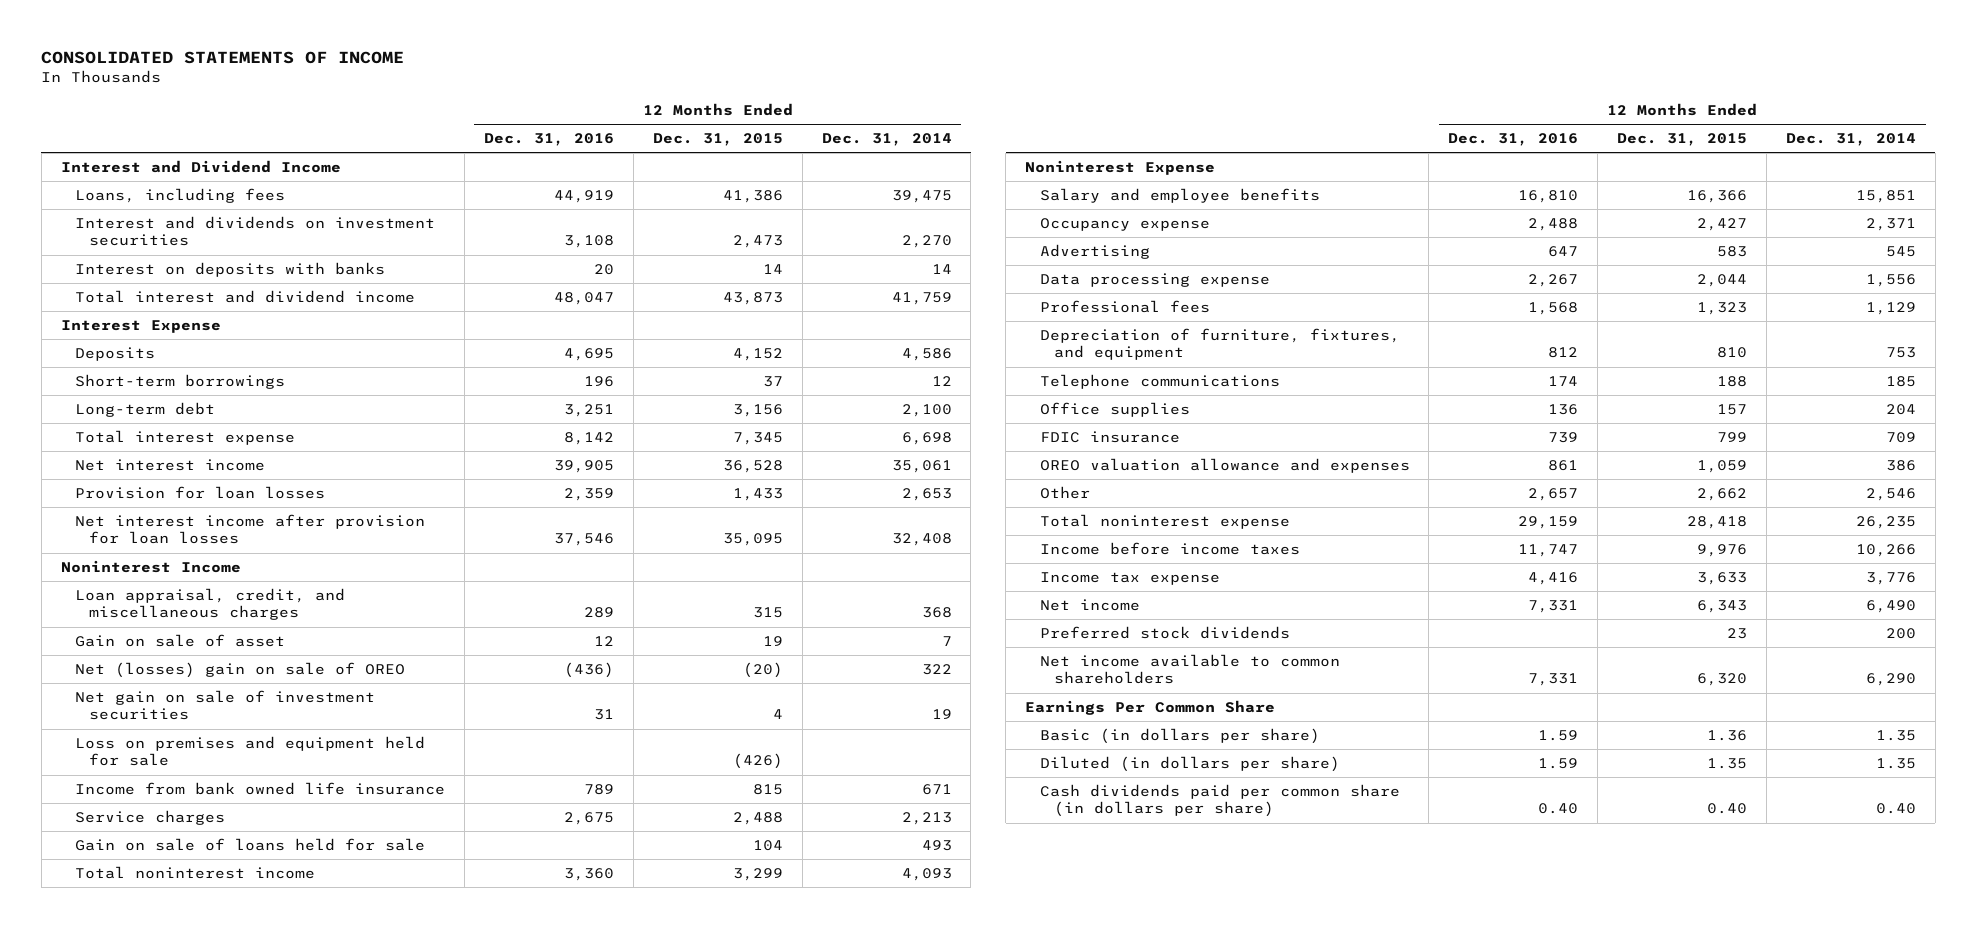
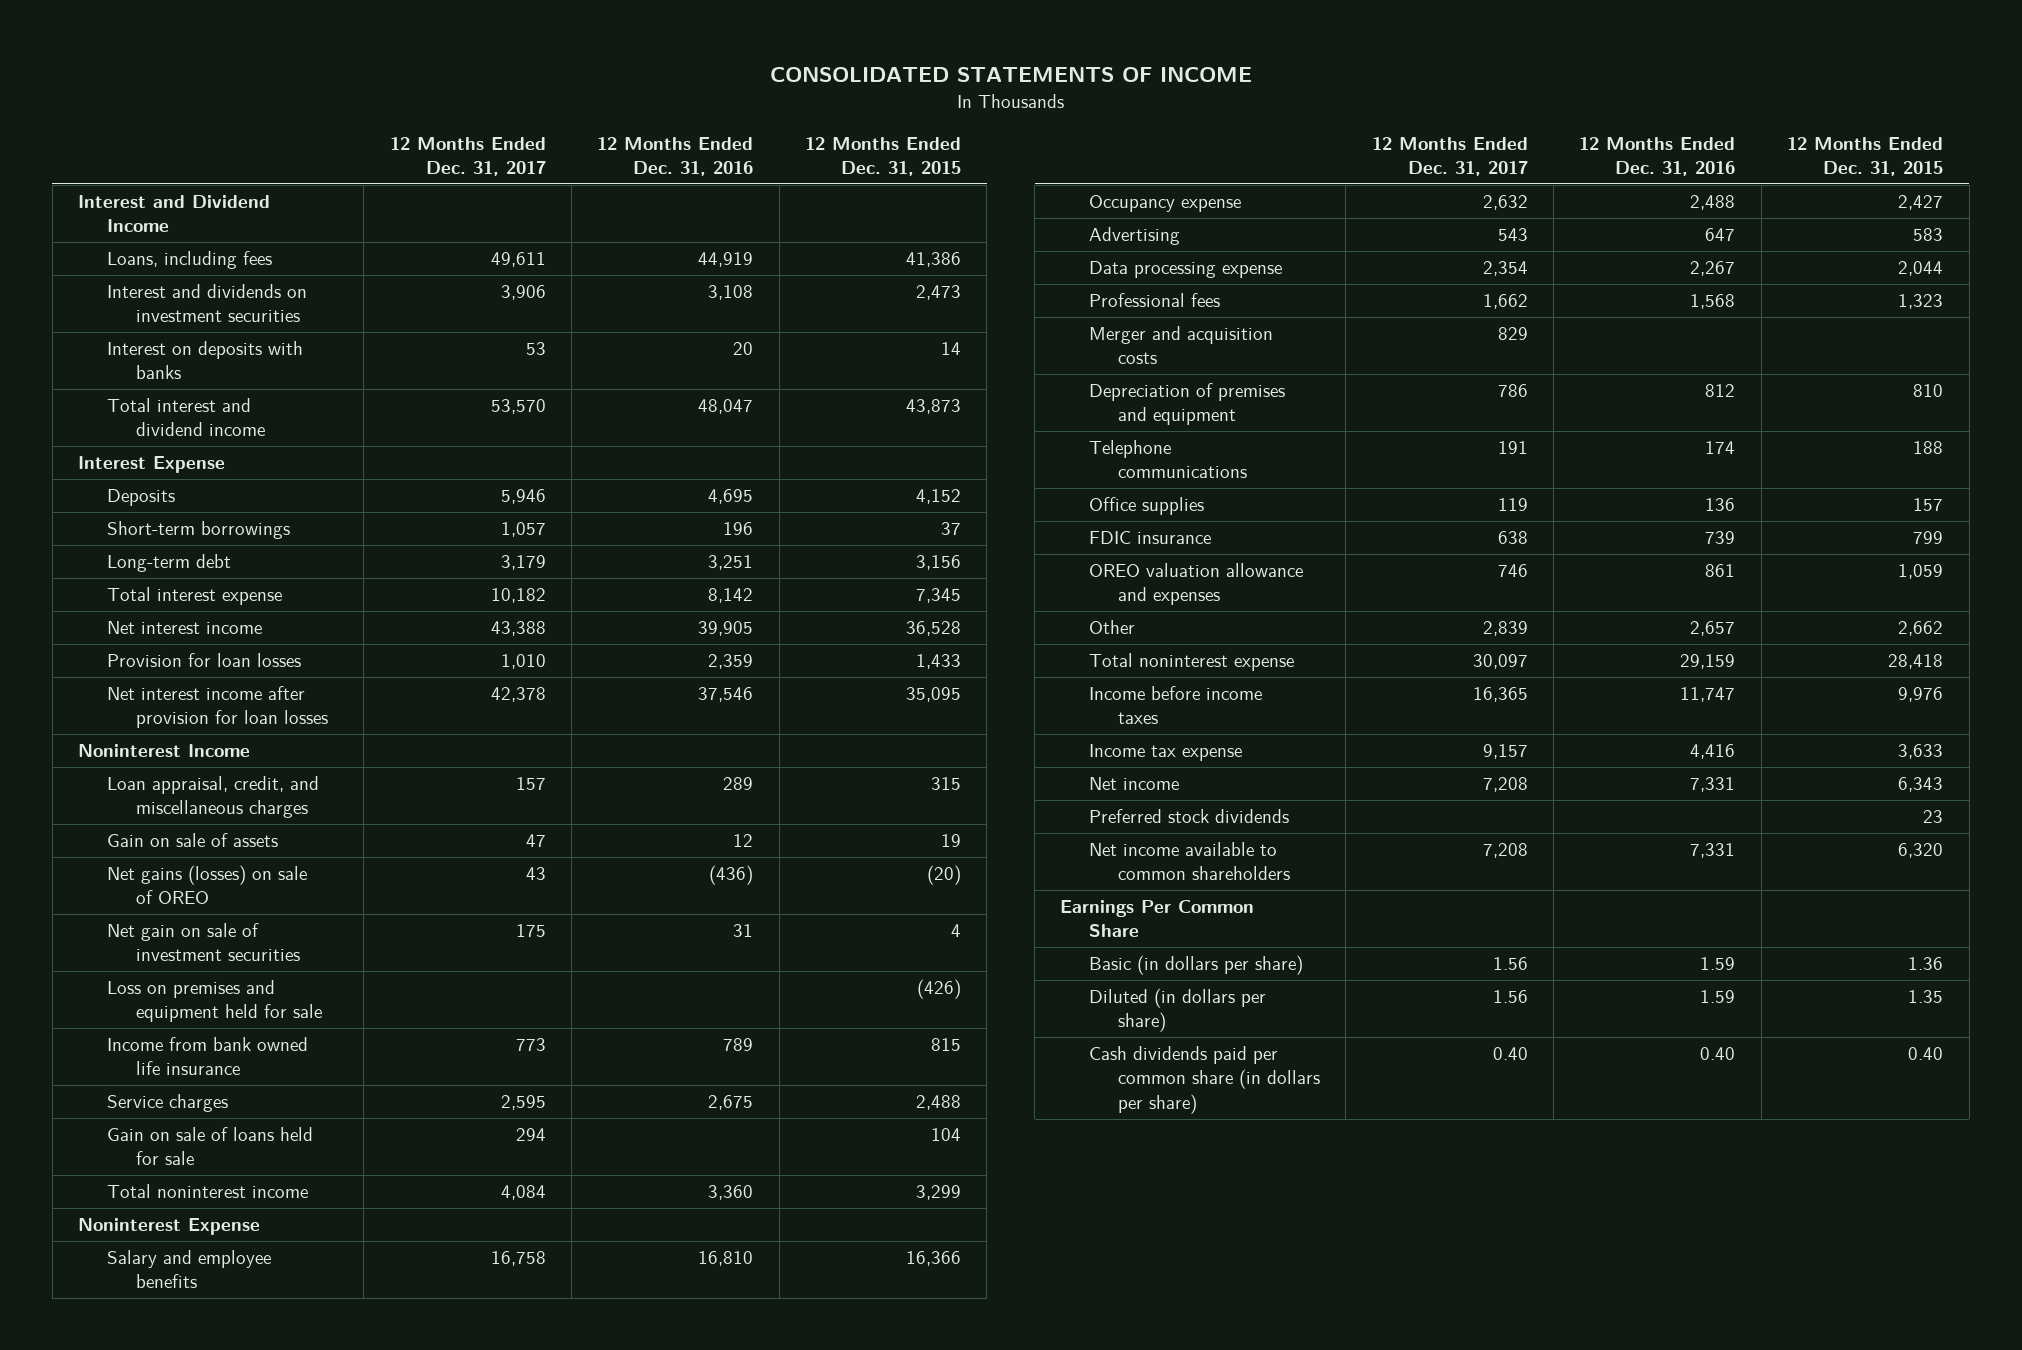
- | 12 Months Ended Dec. 31, 2016 | 12 Months Ended Dec. 31, 2015 | 12 Months Ended Dec. 31, 2014
+ | 12 Months Ended Dec. 31, 2017 | 12 Months Ended Dec. 31, 2016 | 12 Months Ended Dec. 31, 2015
- Gain on sale of asset | 12 | 19 | 7
- Net (losses) gain on sale of OREO | (436) | (20) | 322
+ Gain on sale of assets | 47 | 12 | 19
+ Net gains (losses) on sale of OREO | 43 | (436) | (20)
- Depreciation of furniture, fixtures, and equipment | 812 | 810 | 753
+ Merger and acquisition costs | 829 | |
+ Depreciation of premises and equipment | 786 | 812 | 810

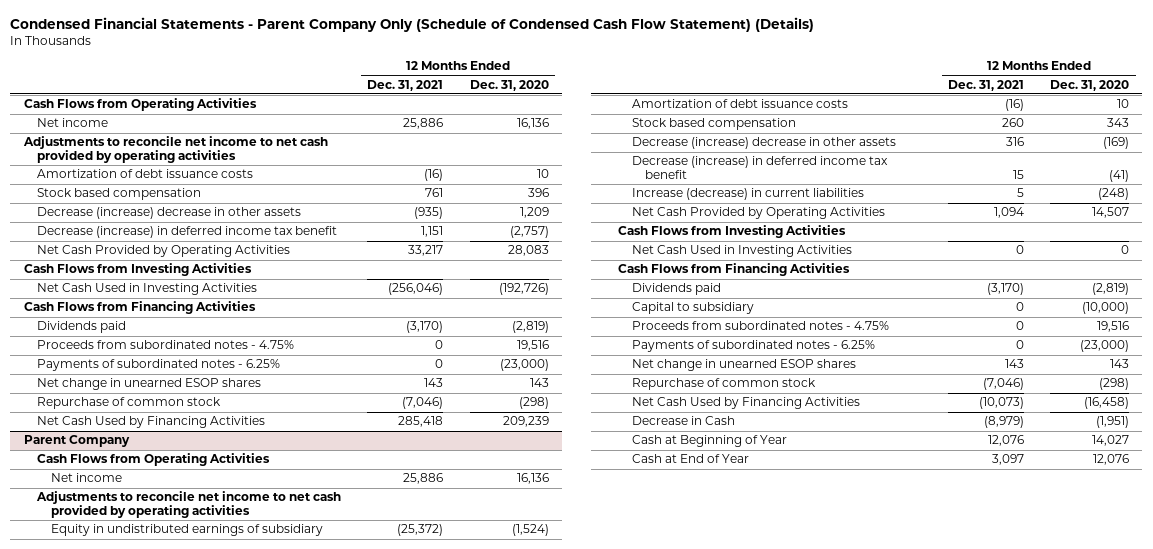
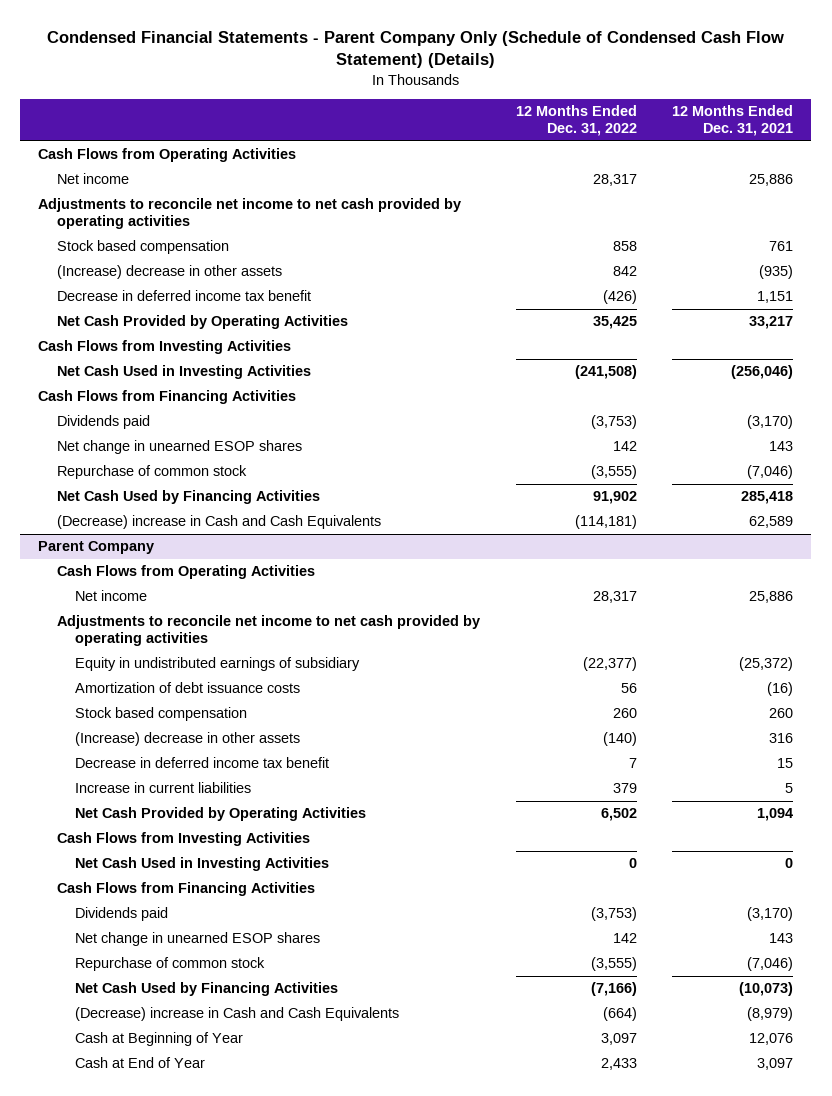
- | 12 Months Ended Dec. 31, 2021 | 12 Months Ended Dec. 31, 2020
+ | 12 Months Ended Dec. 31, 2022 | 12 Months Ended Dec. 31, 2021
- Amortization of debt issuance costs | (16) | 10
- Decrease (increase) decrease in other assets | (935) | 1,209
- Decrease (increase) in deferred income tax benefit | 1,151 | (2,757)
+ (Increase) decrease in other assets | 842 | (935)
+ Decrease in deferred income tax benefit | (426) | 1,151
- Proceeds from subordinated notes - 4.75% | 0 | 19,516
- Payments of subordinated notes - 6.25% | 0 | (23,000)
+ (Decrease) increase in Cash and Cash Equivalents | (114,181) | 62,589
@ Parent Company
- Decrease (increase) decrease in other assets | 316 | (169)
- Decrease (increase) in deferred income tax benefit | 15 | (41)
- Increase (decrease) in current liabilities | 5 | (248)
+ (Increase) decrease in other assets | (140) | 316
+ Decrease in deferred income tax benefit | 7 | 15
+ Increase in current liabilities | 379 | 5
- Capital to subsidiary | 0 | (10,000)
- Proceeds from subordinated notes - 4.75% | 0 | 19,516
- Payments of subordinated notes - 6.25% | 0 | (23,000)
- Decrease in Cash | (8,979) | (1,951)
+ (Decrease) increase in Cash and Cash Equivalents | (664) | (8,979)

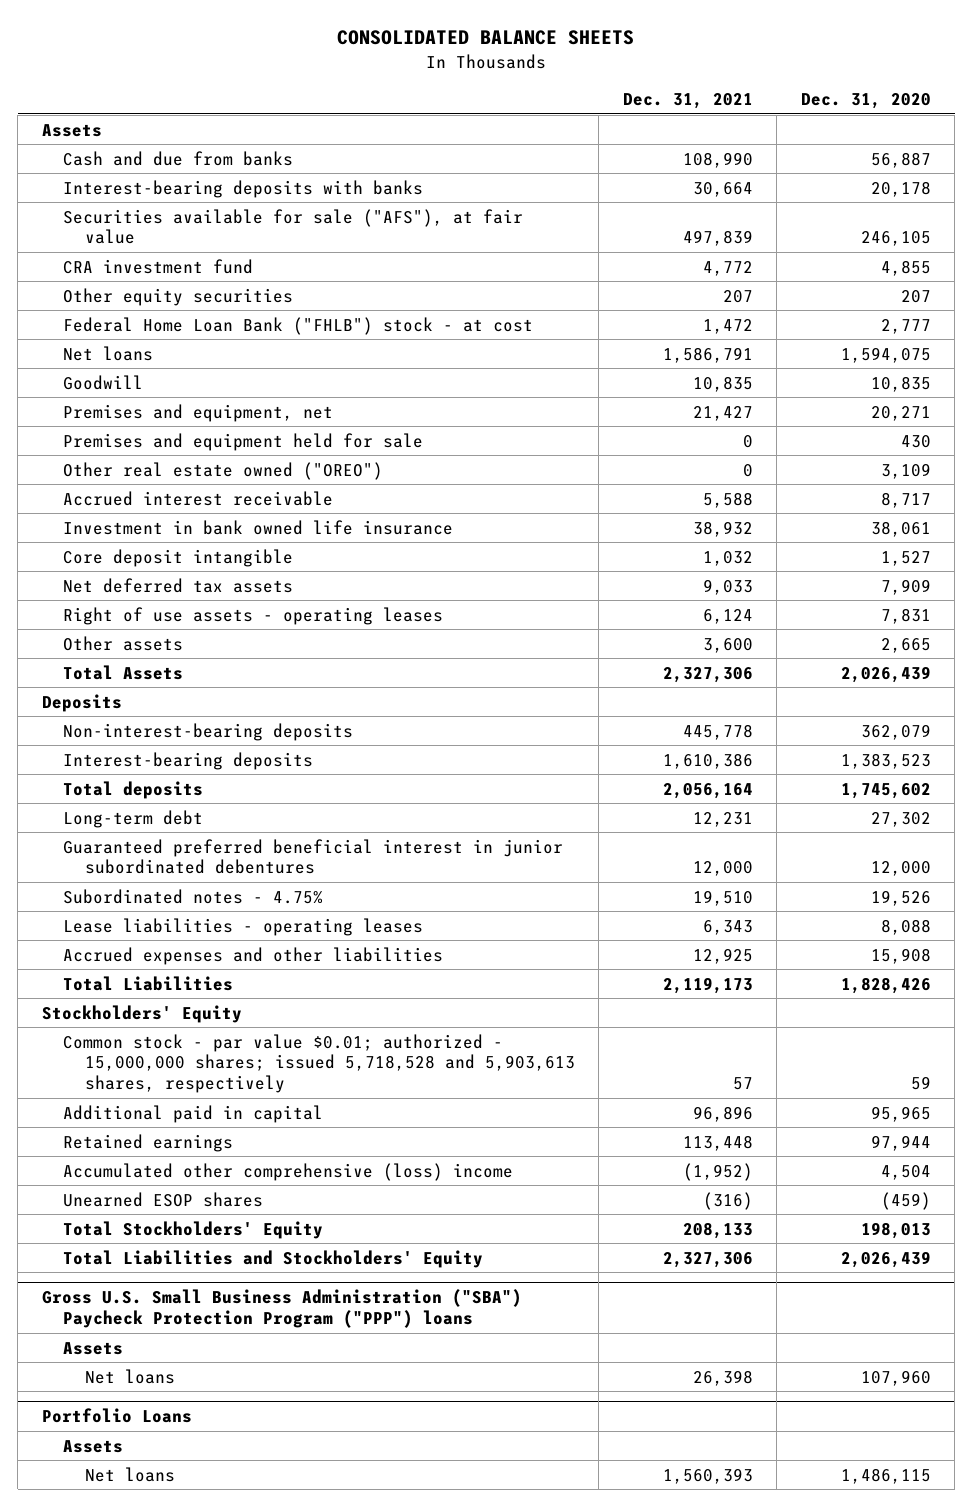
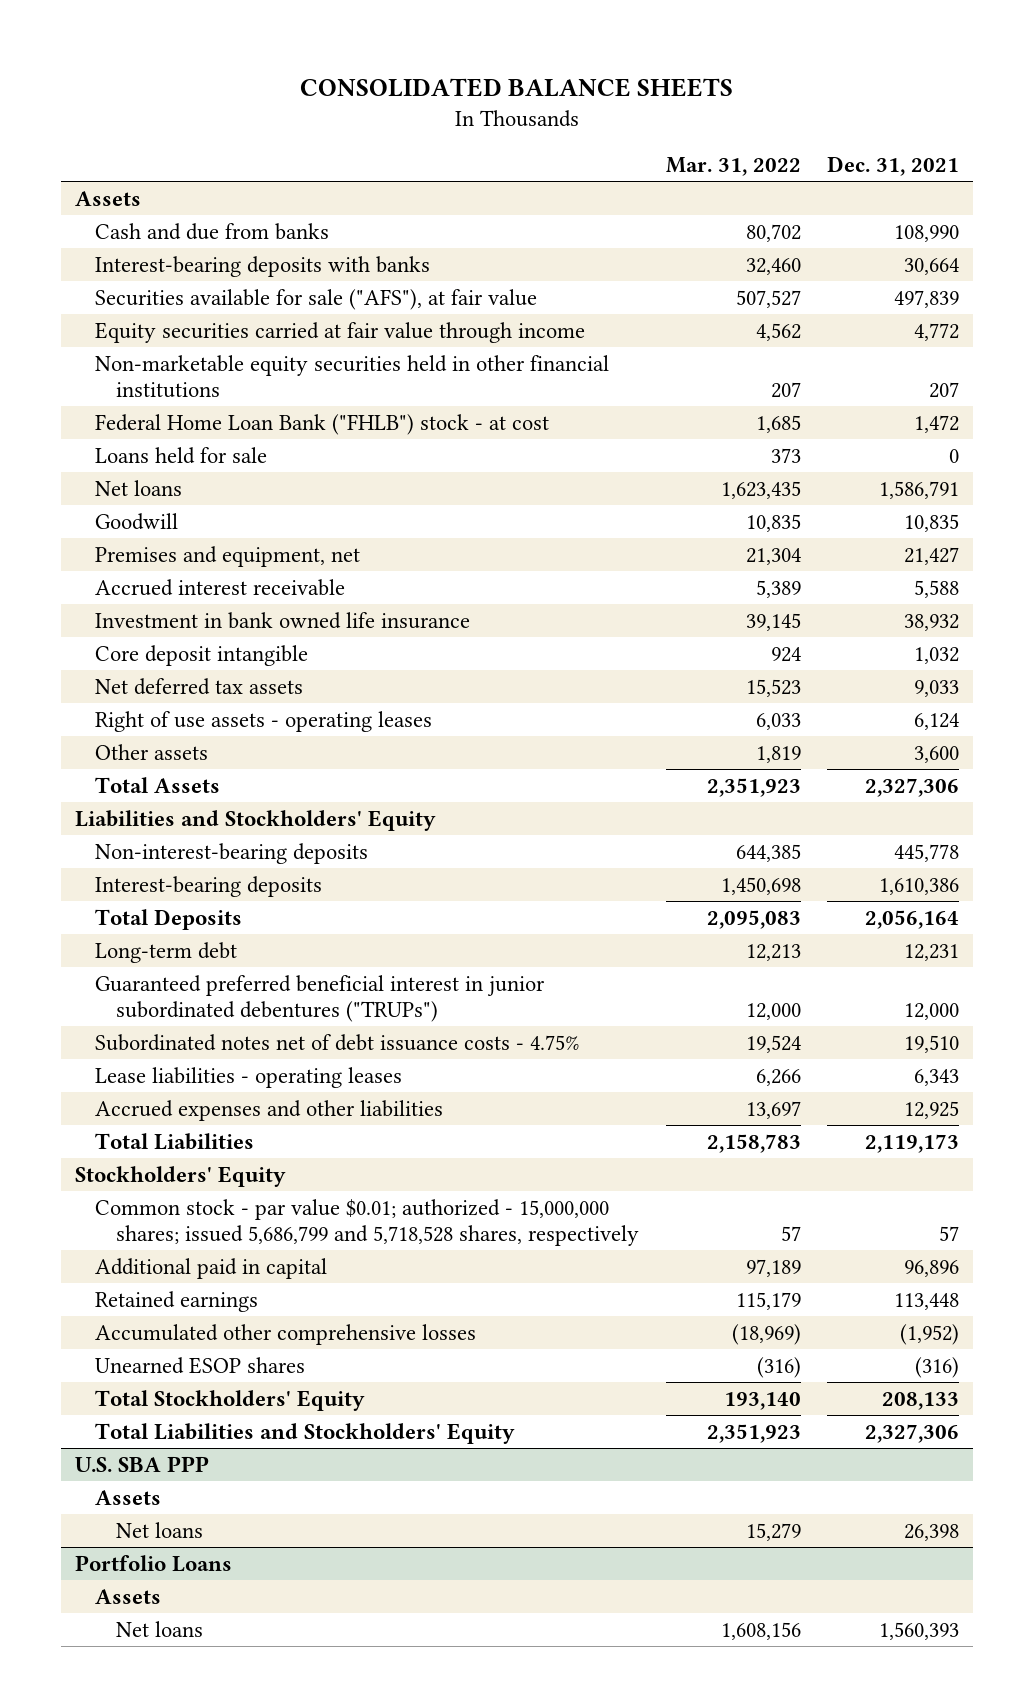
- | Dec. 31, 2021 | Dec. 31, 2020
+ | Mar. 31, 2022 | Dec. 31, 2021
- CRA investment fund | 4,772 | 4,855
- Other equity securities | 207 | 207
+ Equity securities carried at fair value through income | 4,562 | 4,772
+ Non-marketable equity securities held in other financial institutions | 207 | 207
+ Loans held for sale | 373 | 0
- Premises and equipment held for sale | 0 | 430
- Other real estate owned ("OREO") | 0 | 3,109
- Deposits
+ Liabilities and Stockholders' Equity
- Total deposits | 2,056,164 | 1,745,602
+ Total Deposits | 2,095,083 | 2,056,164
- Guaranteed preferred beneficial interest in junior subordinated debentures | 12,000 | 12,000
- Subordinated notes - 4.75% | 19,510 | 19,526
+ Guaranteed preferred beneficial interest in junior subordinated debentures ("TRUPs") | 12,000 | 12,000
+ Subordinated notes net of debt issuance costs - 4.75% | 19,524 | 19,510
- Common stock - par value $0.01; authorized - 15,000,000 shares; issued 5,718,528 and 5,903,613 shares, respectively | 57 | 59
+ Common stock - par value $0.01; authorized - 15,000,000 shares; issued 5,686,799 and 5,718,528 shares, respectively | 57 | 57
- Accumulated other comprehensive (loss) income | (1,952) | 4,504
+ Accumulated other comprehensive losses | (18,969) | (1,952)
- Gross U.S. Small Business Administration ("SBA") Paycheck Protection Program ("PPP") loans
+ U.S. SBA PPP

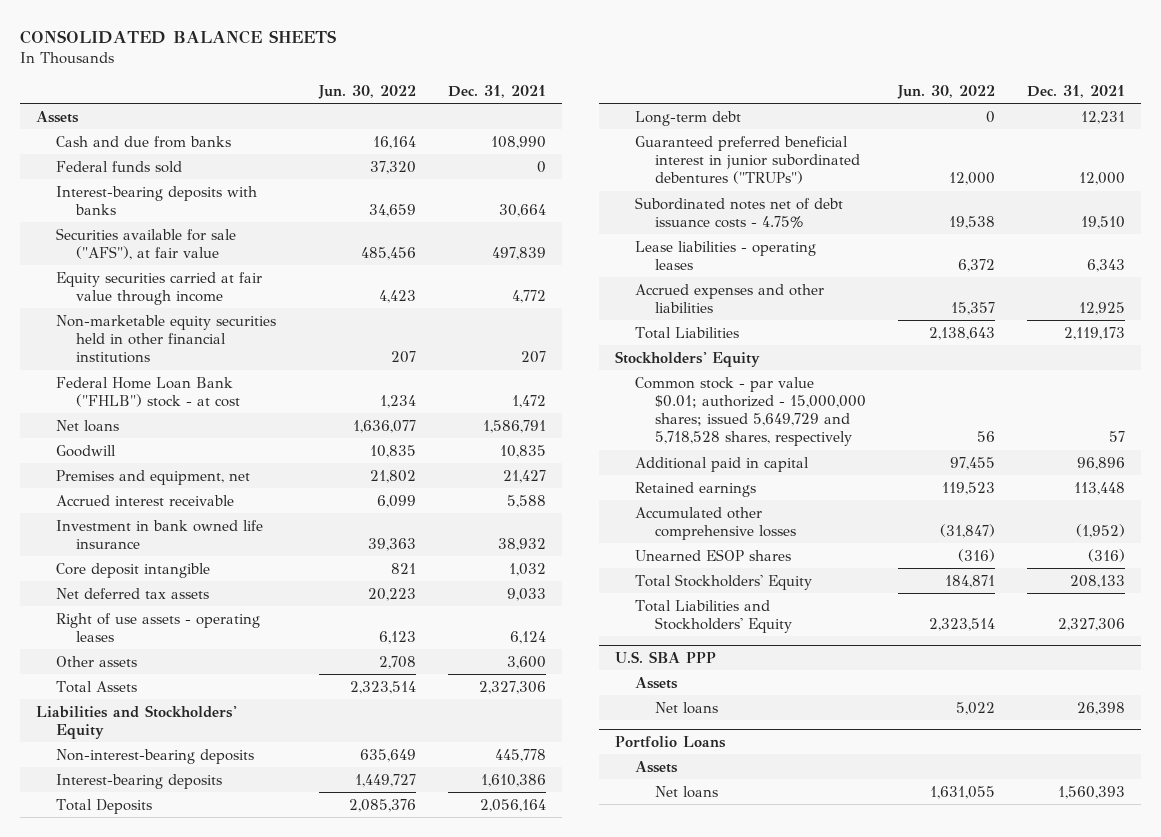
- | Mar. 31, 2022 | Dec. 31, 2021
+ | Jun. 30, 2022 | Dec. 31, 2021
+ Federal funds sold | 37,320 | 0
- Loans held for sale | 373 | 0
- Common stock - par value $0.01; authorized - 15,000,000 shares; issued 5,686,799 and 5,718,528 shares, respectively | 57 | 57
+ Common stock - par value $0.01; authorized - 15,000,000 shares; issued 5,649,729 and 5,718,528 shares, respectively | 56 | 57

